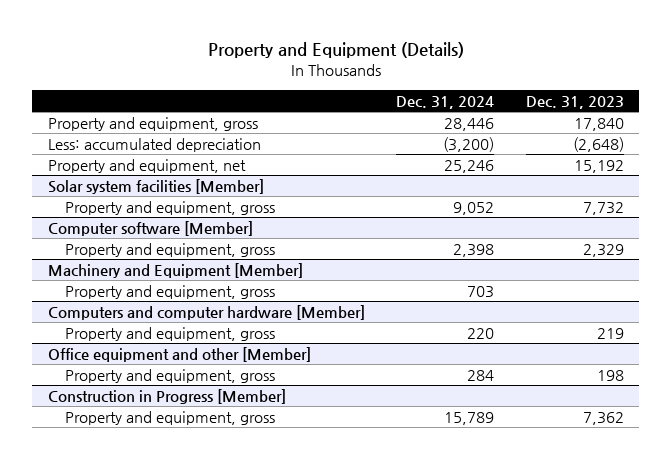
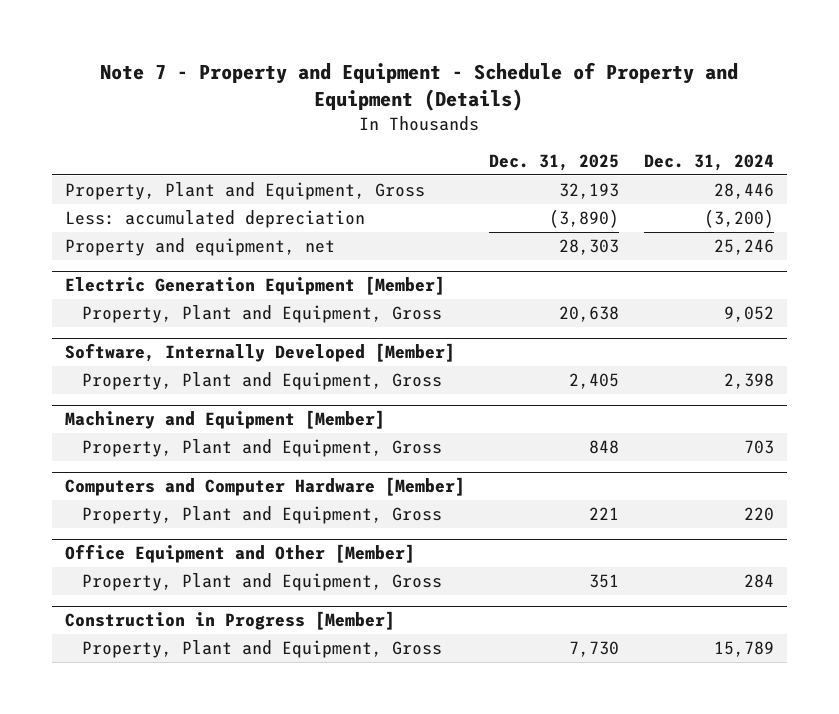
- Property and Equipment (Details)
+ Note 7 - Property and Equipment - Schedule of Property and Equipment (Details)
- | Dec. 31, 2024 | Dec. 31, 2023
+ | Dec. 31, 2025 | Dec. 31, 2024
- Property and equipment, gross | 28,446 | 17,840
+ Property, Plant and Equipment, Gross | 32,193 | 28,446
- Solar system facilities [Member]
- Property and equipment, gross | 9,052 | 7,732
- Computer software [Member]
- Property and equipment, gross | 2,398 | 2,329
+ Electric Generation Equipment [Member]
+ Property, Plant and Equipment, Gross | 20,638 | 9,052
+ Software, Internally Developed [Member]
+ Property, Plant and Equipment, Gross | 2,405 | 2,398
@ Machinery and Equipment [Member]
- Property and equipment, gross | 703 |
- Computers and computer hardware [Member]
- Property and equipment, gross | 220 | 219
- Office equipment and other [Member]
- Property and equipment, gross | 284 | 198
@ Machinery and Equipment [Member]
+ Property, Plant and Equipment, Gross | 848 | 703
+ Computers and Computer Hardware [Member]
+ Property, Plant and Equipment, Gross | 221 | 220
+ Office Equipment and Other [Member]
+ Property, Plant and Equipment, Gross | 351 | 284
@ Construction in Progress [Member]
- Property and equipment, gross | 15,789 | 7,362
+ Property, Plant and Equipment, Gross | 7,730 | 15,789

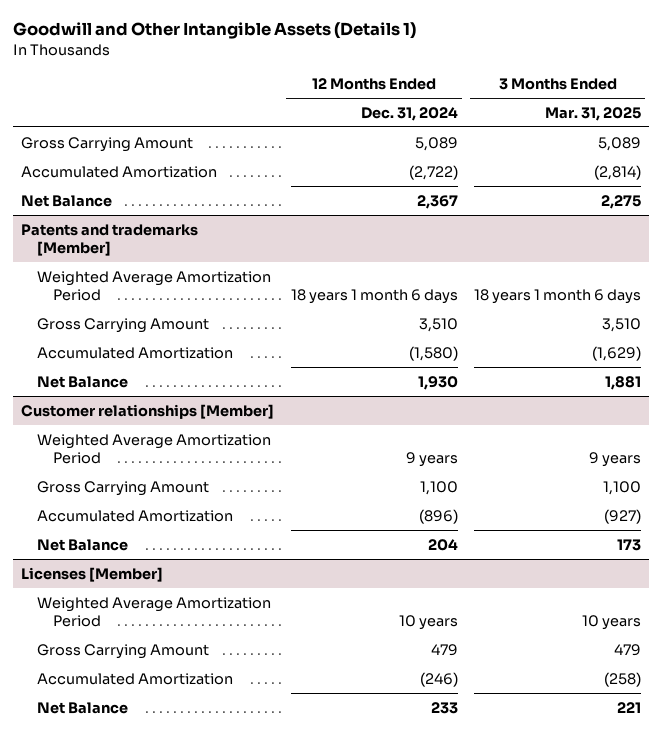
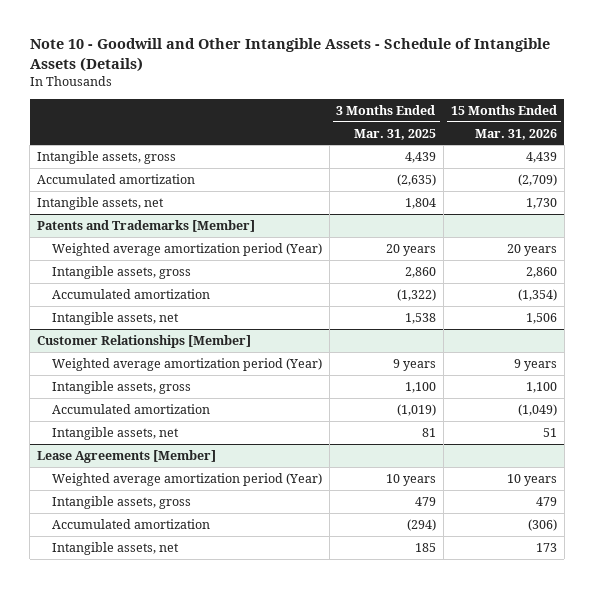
- Goodwill and Other Intangible Assets (Details 1)
+ Note 10 - Goodwill and Other Intangible Assets - Schedule of Intangible Assets (Details)
- | 12 Months Ended Dec. 31, 2024 | 3 Months Ended Mar. 31, 2025
+ | 3 Months Ended Mar. 31, 2025 | 15 Months Ended Mar. 31, 2026
- Gross Carrying Amount | 5,089 | 5,089
- Accumulated Amortization | (2,722) | (2,814)
- Net Balance | 2,367 | 2,275
- Patents and trademarks [Member]
- Weighted Average Amortization Period | 18 years 1 month 6 days | 18 years 1 month 6 days
- Gross Carrying Amount | 3,510 | 3,510
- Accumulated Amortization | (1,580) | (1,629)
- Net Balance | 1,930 | 1,881
- Customer relationships [Member]
- Weighted Average Amortization Period | 9 years | 9 years
- Gross Carrying Amount | 1,100 | 1,100
- Accumulated Amortization | (896) | (927)
- Net Balance | 204 | 173
- Licenses [Member]
- Weighted Average Amortization Period | 10 years | 10 years
- Gross Carrying Amount | 479 | 479
- Accumulated Amortization | (246) | (258)
- Net Balance | 233 | 221
+ Intangible assets, gross | 4,439 | 4,439
+ Accumulated amortization | (2,635) | (2,709)
+ Intangible assets, net | 1,804 | 1,730
+ Patents and Trademarks [Member]
+ Weighted average amortization period (Year) | 20 years | 20 years
+ Intangible assets, gross | 2,860 | 2,860
+ Accumulated amortization | (1,322) | (1,354)
+ Intangible assets, net | 1,538 | 1,506
+ Customer Relationships [Member]
+ Weighted average amortization period (Year) | 9 years | 9 years
+ Intangible assets, gross | 1,100 | 1,100
+ Accumulated amortization | (1,019) | (1,049)
+ Intangible assets, net | 81 | 51
+ Lease Agreements [Member]
+ Weighted average amortization period (Year) | 10 years | 10 years
+ Intangible assets, gross | 479 | 479
+ Accumulated amortization | (294) | (306)
+ Intangible assets, net | 185 | 173

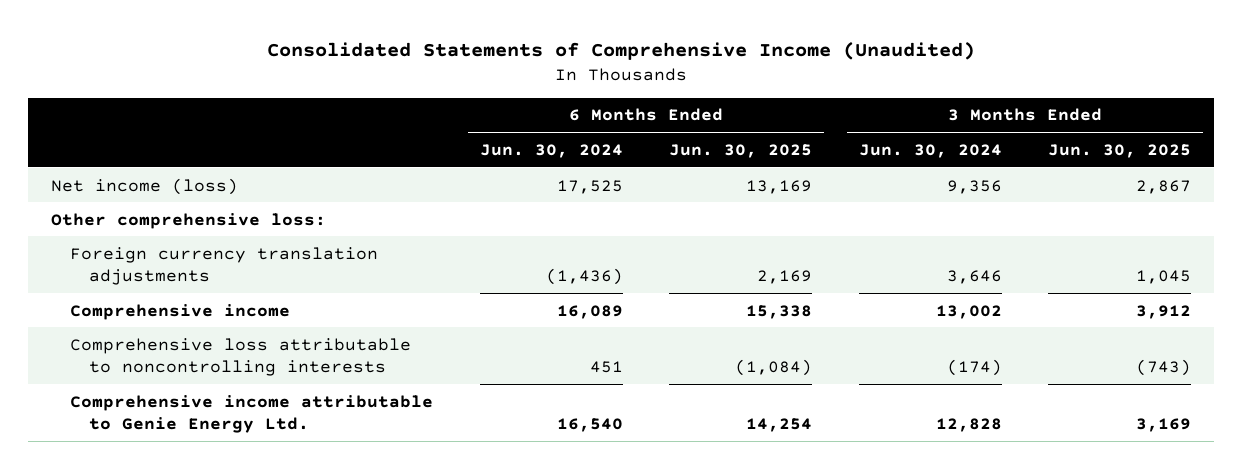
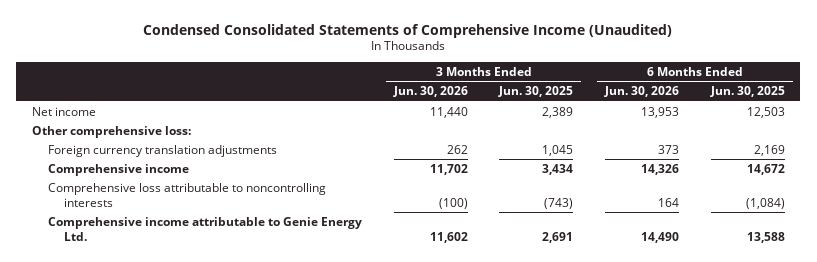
- Consolidated Statements of Comprehensive Income (Unaudited)
+ Condensed Consolidated Statements of Comprehensive Income (Unaudited)
- | 6 Months Ended Jun. 30, 2024 | 6 Months Ended Jun. 30, 2025 | 3 Months Ended Jun. 30, 2024 | 3 Months Ended Jun. 30, 2025
+ | 3 Months Ended Jun. 30, 2026 | 3 Months Ended Jun. 30, 2025 | 6 Months Ended Jun. 30, 2026 | 6 Months Ended Jun. 30, 2025
- Net income (loss) | 17,525 | 13,169 | 9,356 | 2,867
+ Net income | 11,440 | 2,389 | 13,953 | 12,503
- Comprehensive income | 16,089 | 15,338 | 13,002 | 3,912
+ Comprehensive income | 11,702 | 3,434 | 14,326 | 14,672
- Comprehensive income attributable to Genie Energy Ltd. | 16,540 | 14,254 | 12,828 | 3,169
+ Comprehensive income attributable to Genie Energy Ltd. | 11,602 | 2,691 | 14,490 | 13,588

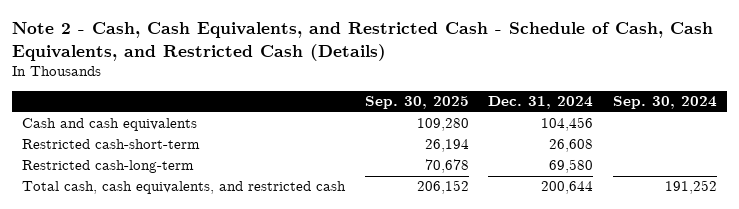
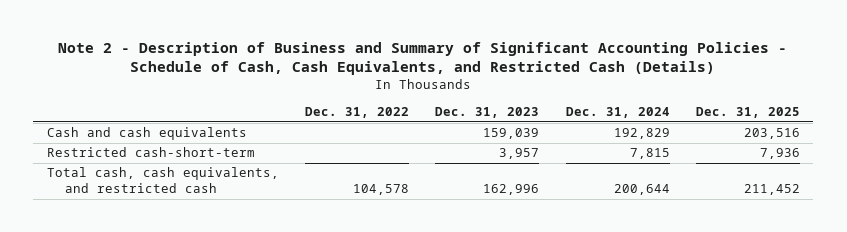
- Note 2 - Cash, Cash Equivalents, and Restricted Cash - Schedule of Cash, Cash Equivalents, and Restricted Cash (Details)
+ Note 2 - Description of Business and Summary of Significant Accounting Policies - Schedule of Cash, Cash Equivalents, and Restricted Cash (Details)
- | Sep. 30, 2025 | Dec. 31, 2024 | Sep. 30, 2024
+ | Dec. 31, 2022 | Dec. 31, 2023 | Dec. 31, 2024 | Dec. 31, 2025
- Cash and cash equivalents | 109,280 | 104,456 |
- Restricted cash-short-term | 26,194 | 26,608 |
- Restricted cash-long-term | 70,678 | 69,580 |
+ Cash and cash equivalents | | 159,039 | 192,829 | 203,516
+ Restricted cash-short-term | | 3,957 | 7,815 | 7,936

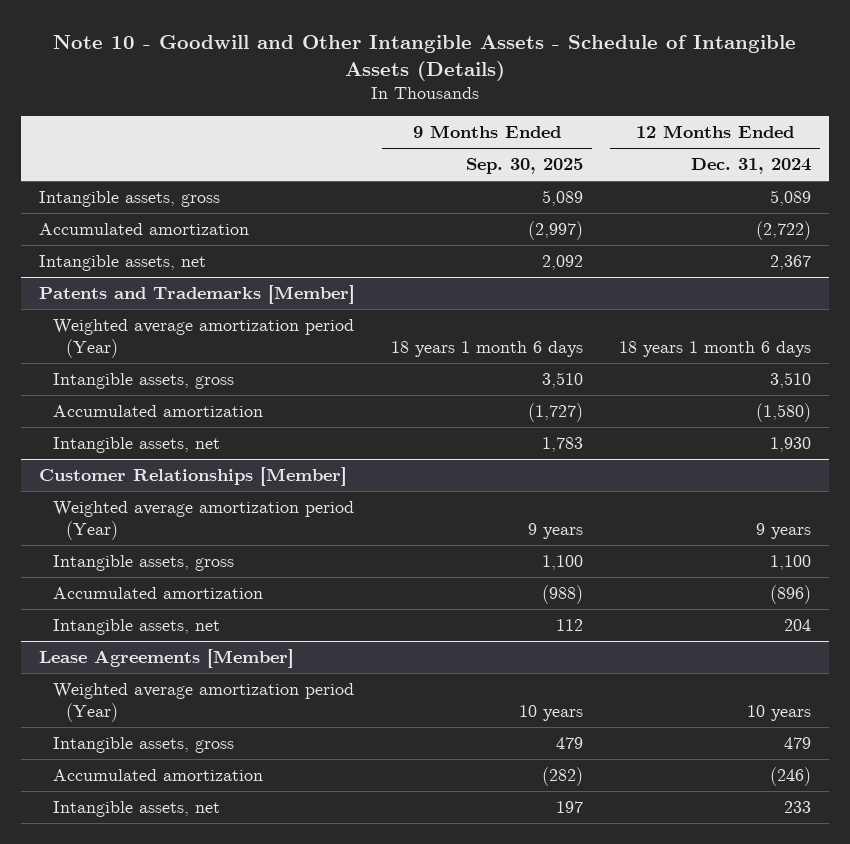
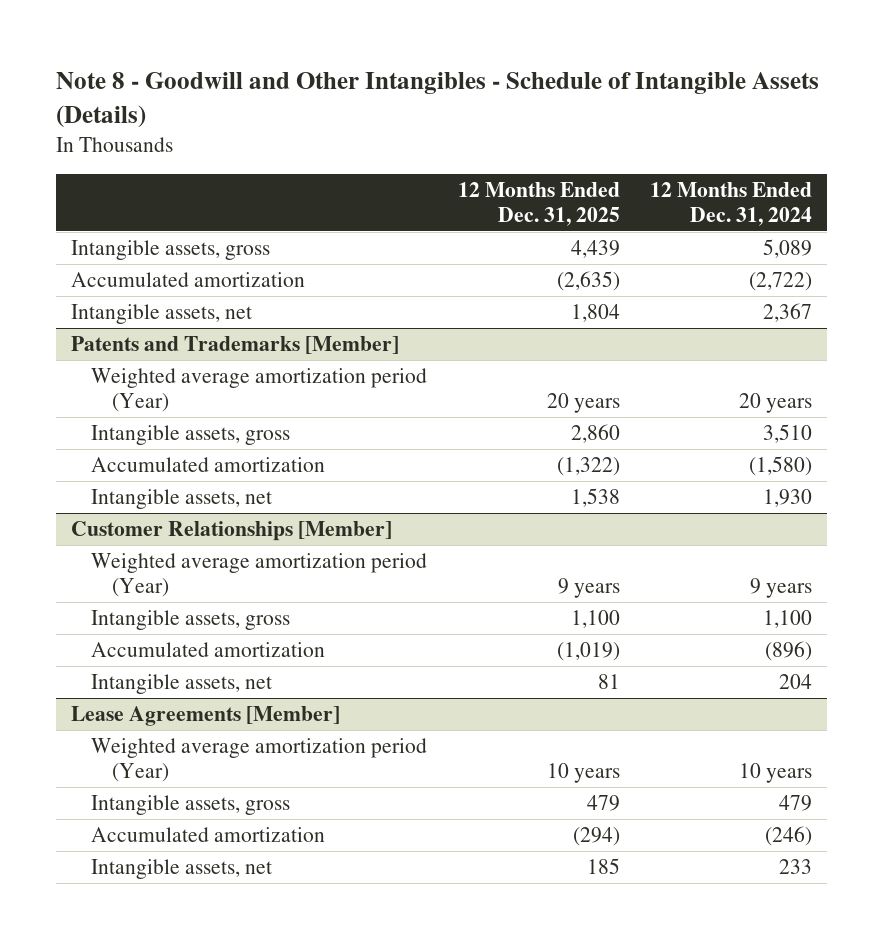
- Note 10 - Goodwill and Other Intangible Assets - Schedule of Intangible Assets (Details)
+ Note 8 - Goodwill and Other Intangibles - Schedule of Intangible Assets (Details)
- | 9 Months Ended Sep. 30, 2025 | 12 Months Ended Dec. 31, 2024
+ | 12 Months Ended Dec. 31, 2025 | 12 Months Ended Dec. 31, 2024
@ Patents and Trademarks [Member]
- Weighted average amortization period (Year) | 18 years 1 month 6 days | 18 years 1 month 6 days
+ Weighted average amortization period (Year) | 20 years | 20 years

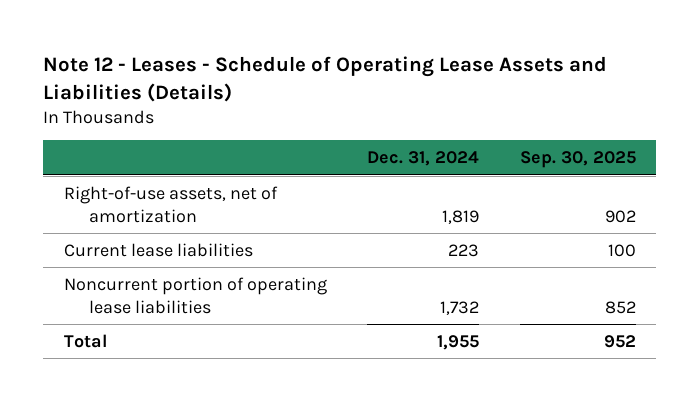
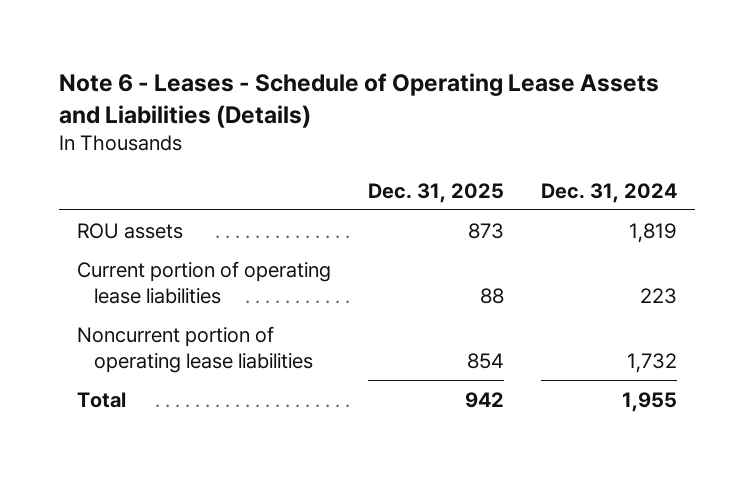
- Note 12 - Leases - Schedule of Operating Lease Assets and Liabilities (Details)
+ Note 6 - Leases - Schedule of Operating Lease Assets and Liabilities (Details)
- | Dec. 31, 2024 | Sep. 30, 2025
+ | Dec. 31, 2025 | Dec. 31, 2024
- Right-of-use assets, net of amortization | 1,819 | 902
- Current lease liabilities | 223 | 100
+ ROU assets | 873 | 1,819
+ Current portion of operating lease liabilities | 88 | 223

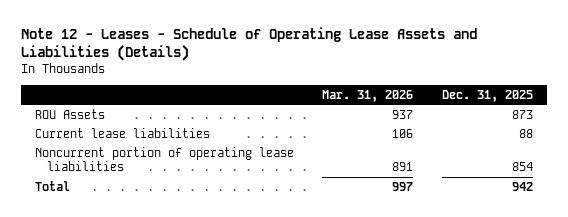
- Note 6 - Leases - Schedule of Operating Lease Assets and Liabilities (Details)
+ Note 12 - Leases - Schedule of Operating Lease Assets and Liabilities (Details)
- | Dec. 31, 2025 | Dec. 31, 2024
+ | Mar. 31, 2026 | Dec. 31, 2025
- ROU assets | 873 | 1,819
- Current portion of operating lease liabilities | 88 | 223
+ ROU Assets | 937 | 873
+ Current lease liabilities | 106 | 88

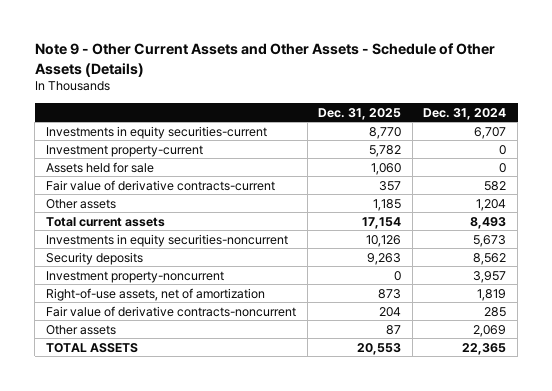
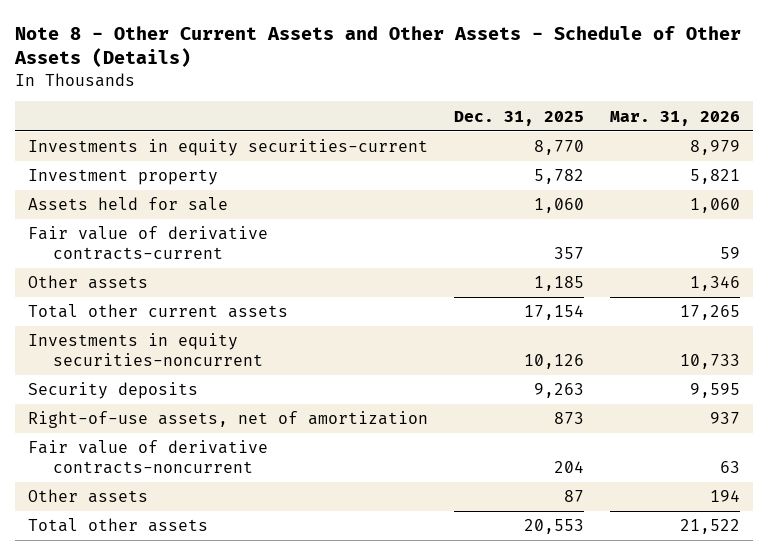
- Note 9 - Other Current Assets and Other Assets - Schedule of Other Assets (Details)
+ Note 8 - Other Current Assets and Other Assets - Schedule of Other Assets (Details)
- | Dec. 31, 2025 | Dec. 31, 2024
+ | Dec. 31, 2025 | Mar. 31, 2026
- Investment property-current | 5,782 | 0
+ Investment property | 5,782 | 5,821
- Total current assets | 17,154 | 8,493
+ Total other current assets | 17,154 | 17,265
- Investment property-noncurrent | 0 | 3,957
- TOTAL ASSETS | 20,553 | 22,365
+ Total other assets | 20,553 | 21,522

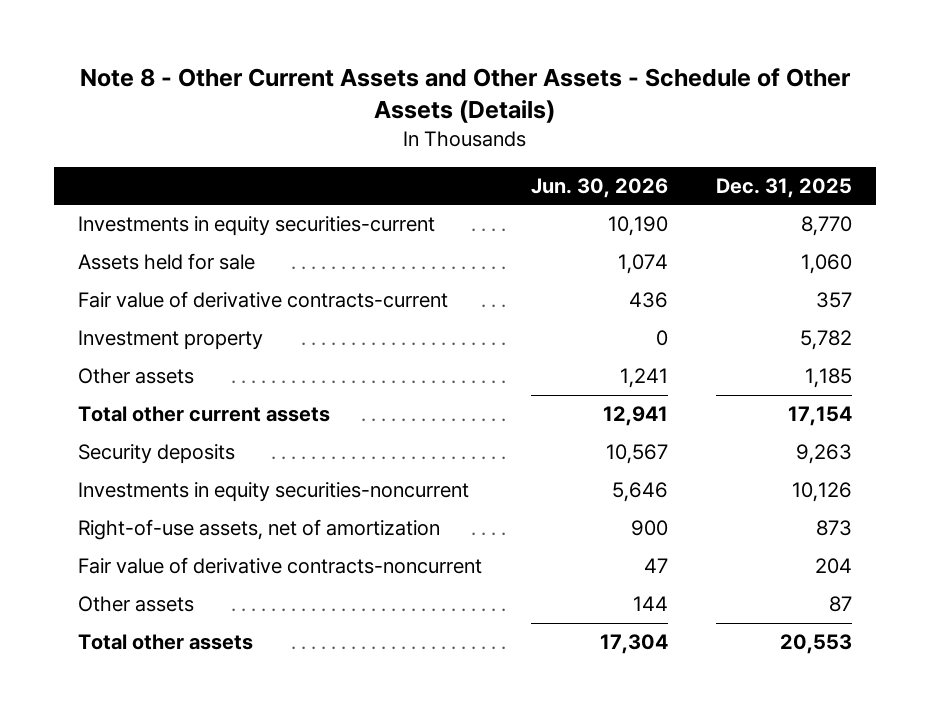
- | Dec. 31, 2025 | Mar. 31, 2026
+ | Jun. 30, 2026 | Dec. 31, 2025
moved down: Investment property | 0 | 5,782
moved down: Investments in equity securities-noncurrent | 5,646 | 10,126

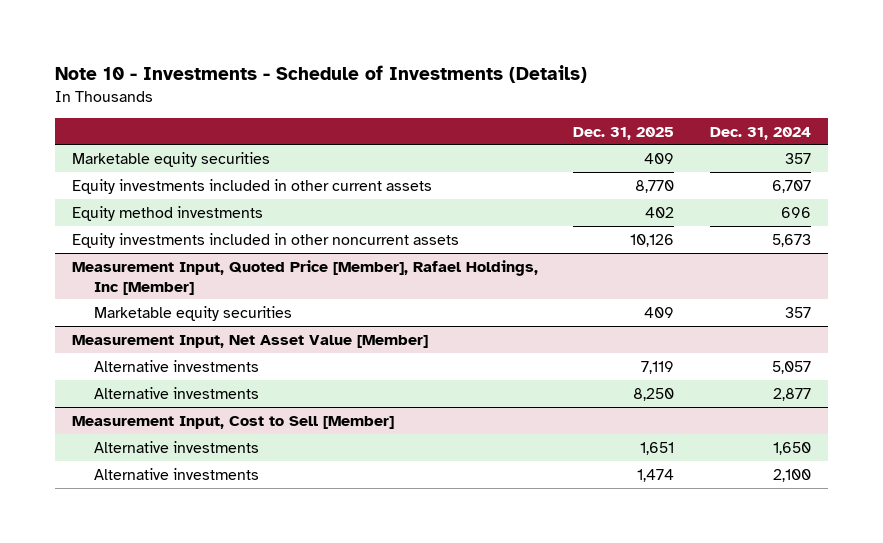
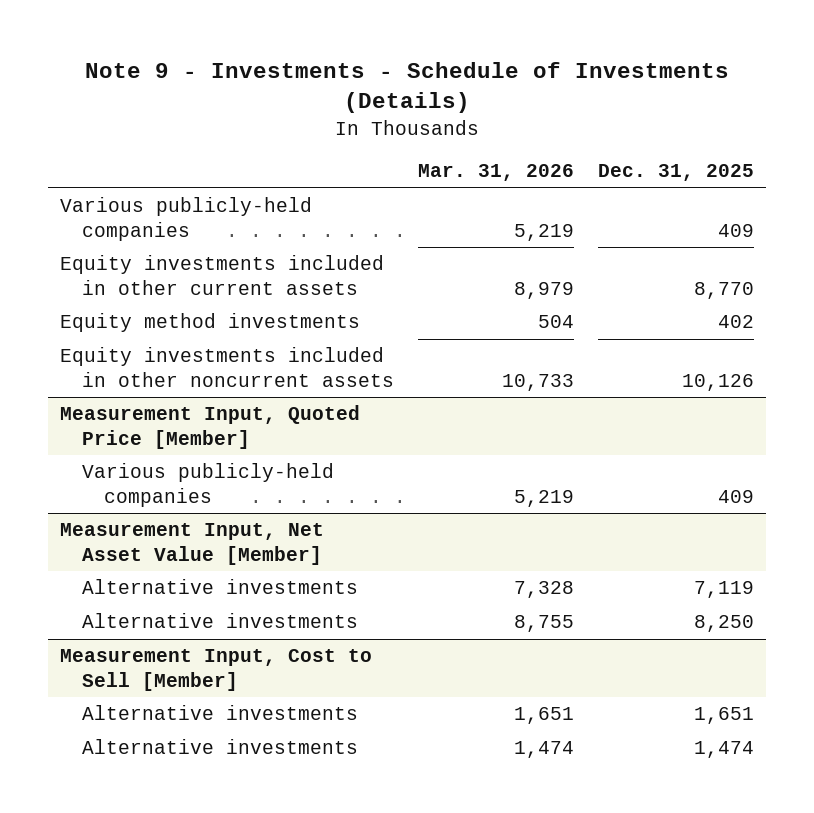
- Note 10 - Investments - Schedule of Investments (Details)
+ Note 9 - Investments - Schedule of Investments (Details)
- | Dec. 31, 2025 | Dec. 31, 2024
+ | Mar. 31, 2026 | Dec. 31, 2025
- Marketable equity securities | 409 | 357
+ Various publicly-held companies | 5,219 | 409
- Measurement Input, Quoted Price [Member], Rafael Holdings, Inc [Member]
- Marketable equity securities | 409 | 357
+ Measurement Input, Quoted Price [Member]
+ Various publicly-held companies | 5,219 | 409

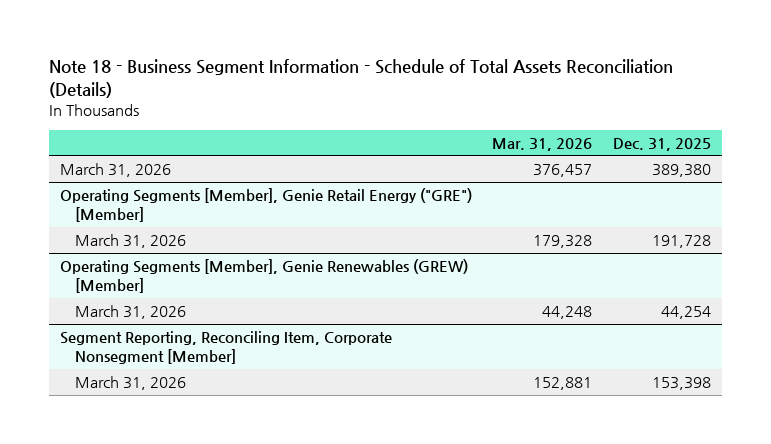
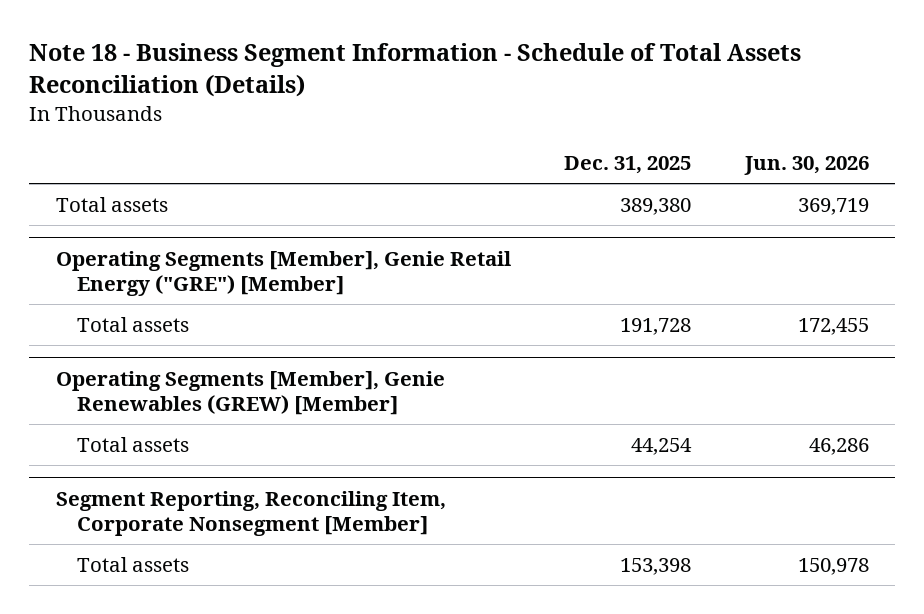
- | Mar. 31, 2026 | Dec. 31, 2025
+ | Dec. 31, 2025 | Jun. 30, 2026
- March 31, 2026 | 376,457 | 389,380
+ Total assets | 389,380 | 369,719
@ Operating Segments [Member], Genie Retail Energy ("GRE") [Member]
- March 31, 2026 | 179,328 | 191,728
+ Total assets | 191,728 | 172,455
@ Operating Segments [Member], Genie Renewables (GREW) [Member]
- March 31, 2026 | 44,248 | 44,254
+ Total assets | 44,254 | 46,286
@ Segment Reporting, Reconciling Item, Corporate Nonsegment [Member]
- March 31, 2026 | 152,881 | 153,398
+ Total assets | 153,398 | 150,978

